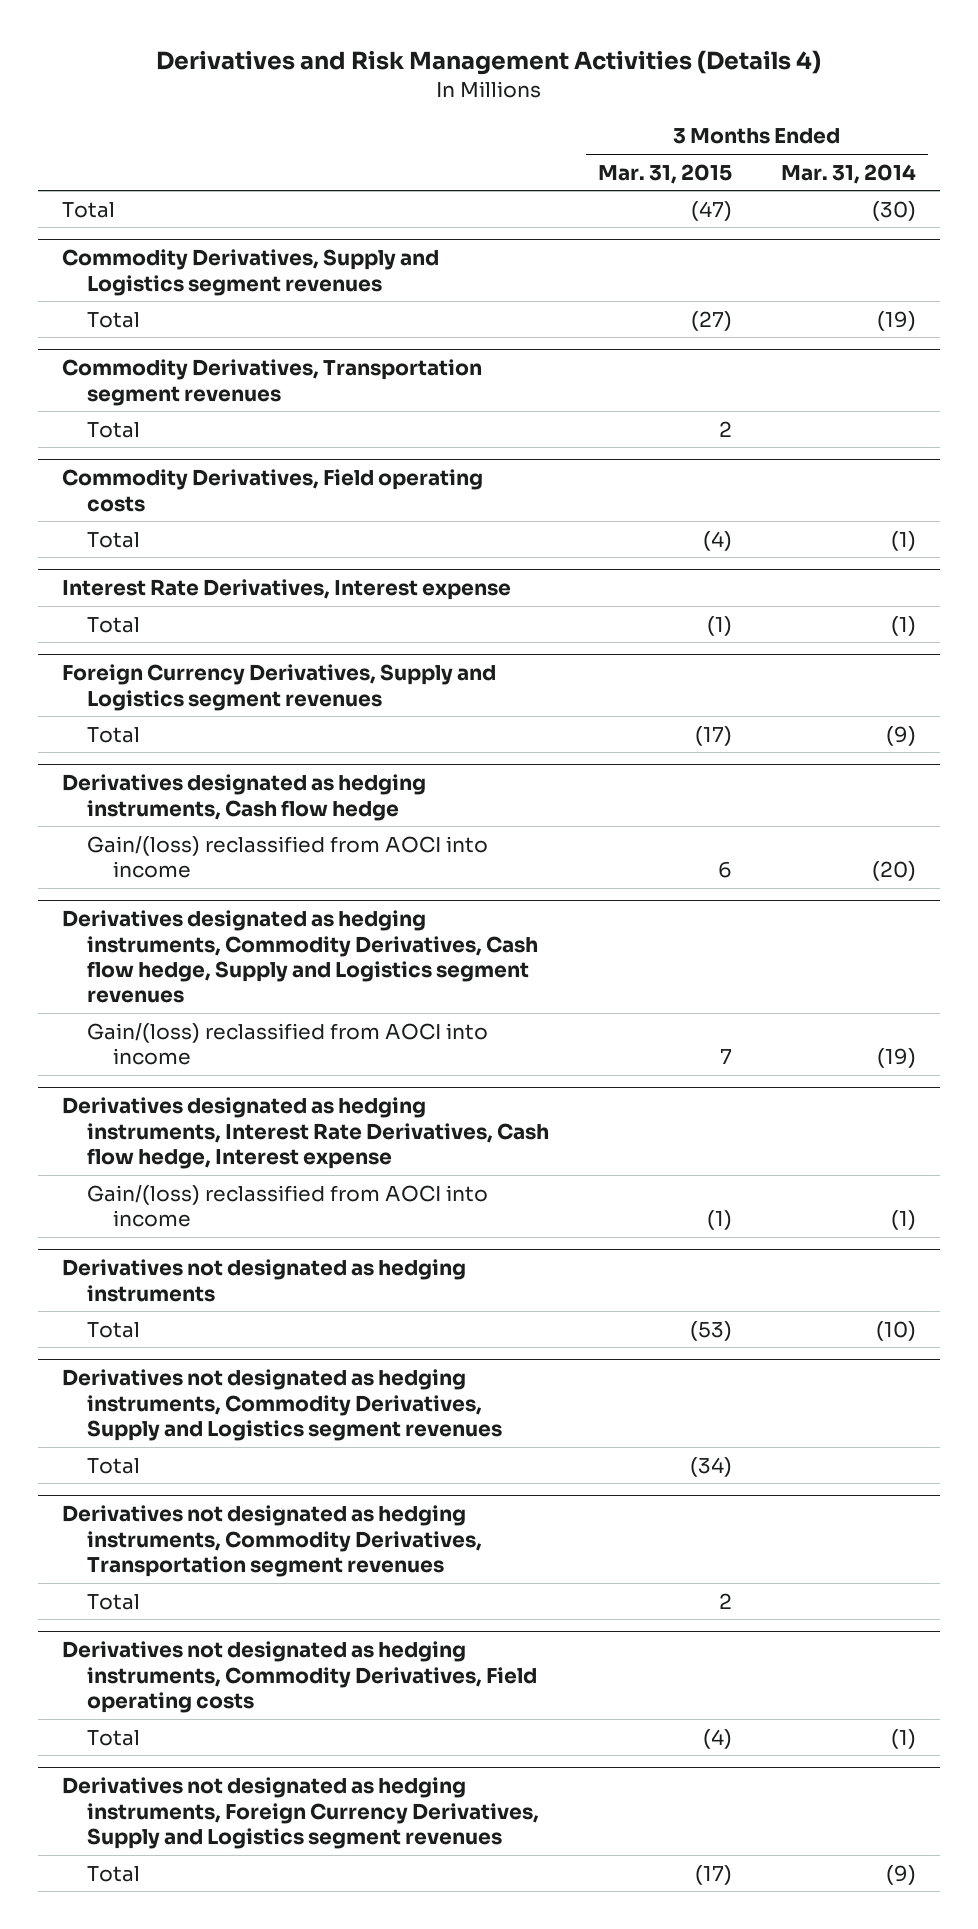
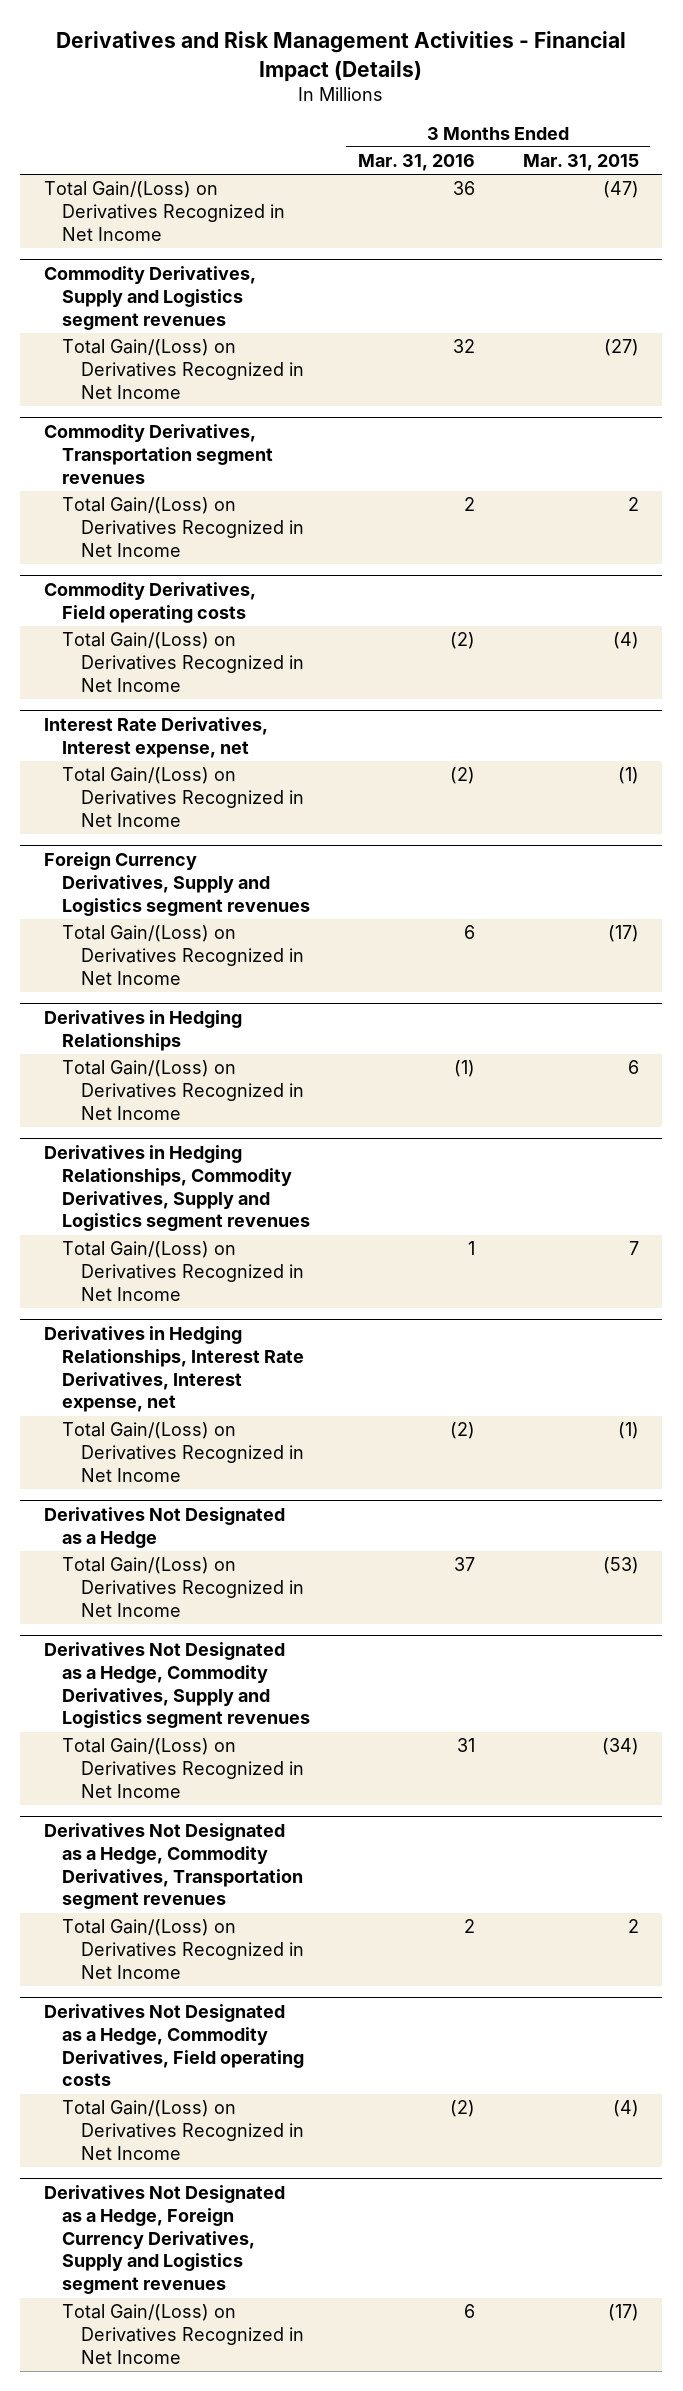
- Derivatives and Risk Management Activities (Details 4)
+ Derivatives and Risk Management Activities - Financial Impact (Details)
- | 3 Months Ended Mar. 31, 2015 | 3 Months Ended Mar. 31, 2014
+ | 3 Months Ended Mar. 31, 2016 | 3 Months Ended Mar. 31, 2015
- Total | (47) | (30)
+ Total Gain/(Loss) on Derivatives Recognized in Net Income | 36 | (47)
@ Commodity Derivatives, Supply and Logistics segment revenues
- Total | (27) | (19)
+ Total Gain/(Loss) on Derivatives Recognized in Net Income | 32 | (27)
@ Commodity Derivatives, Transportation segment revenues
- Total | 2 |
+ Total Gain/(Loss) on Derivatives Recognized in Net Income | 2 | 2
@ Commodity Derivatives, Field operating costs
- Total | (4) | (1)
- Interest Rate Derivatives, Interest expense
- Total | (1) | (1)
@ Commodity Derivatives, Field operating costs
+ Total Gain/(Loss) on Derivatives Recognized in Net Income | (2) | (4)
+ Interest Rate Derivatives, Interest expense, net
+ Total Gain/(Loss) on Derivatives Recognized in Net Income | (2) | (1)
@ Foreign Currency Derivatives, Supply and Logistics segment revenues
- Total | (17) | (9)
- Derivatives designated as hedging instruments, Cash flow hedge
- Gain/(loss) reclassified from AOCI into income | 6 | (20)
- Derivatives designated as hedging instruments, Commodity Derivatives, Cash flow hedge, Supply and Logistics segment revenues
- Gain/(loss) reclassified from AOCI into income | 7 | (19)
- Derivatives designated as hedging instruments, Interest Rate Derivatives, Cash flow hedge, Interest expense
- Gain/(loss) reclassified from AOCI into income | (1) | (1)
- Derivatives not designated as hedging instruments
- Total | (53) | (10)
- Derivatives not designated as hedging instruments, Commodity Derivatives, Supply and Logistics segment revenues
- Total | (34) |
- Derivatives not designated as hedging instruments, Commodity Derivatives, Transportation segment revenues
- Total | 2 |
- Derivatives not designated as hedging instruments, Commodity Derivatives, Field operating costs
- Total | (4) | (1)
- Derivatives not designated as hedging instruments, Foreign Currency Derivatives, Supply and Logistics segment revenues
- Total | (17) | (9)
@ Foreign Currency Derivatives, Supply and Logistics segment revenues
+ Total Gain/(Loss) on Derivatives Recognized in Net Income | 6 | (17)
+ Derivatives in Hedging Relationships
+ Total Gain/(Loss) on Derivatives Recognized in Net Income | (1) | 6
+ Derivatives in Hedging Relationships, Commodity Derivatives, Supply and Logistics segment revenues
+ Total Gain/(Loss) on Derivatives Recognized in Net Income | 1 | 7
+ Derivatives in Hedging Relationships, Interest Rate Derivatives, Interest expense, net
+ Total Gain/(Loss) on Derivatives Recognized in Net Income | (2) | (1)
+ Derivatives Not Designated as a Hedge
+ Total Gain/(Loss) on Derivatives Recognized in Net Income | 37 | (53)
+ Derivatives Not Designated as a Hedge, Commodity Derivatives, Supply and Logistics segment revenues
+ Total Gain/(Loss) on Derivatives Recognized in Net Income | 31 | (34)
+ Derivatives Not Designated as a Hedge, Commodity Derivatives, Transportation segment revenues
+ Total Gain/(Loss) on Derivatives Recognized in Net Income | 2 | 2
+ Derivatives Not Designated as a Hedge, Commodity Derivatives, Field operating costs
+ Total Gain/(Loss) on Derivatives Recognized in Net Income | (2) | (4)
+ Derivatives Not Designated as a Hedge, Foreign Currency Derivatives, Supply and Logistics segment revenues
+ Total Gain/(Loss) on Derivatives Recognized in Net Income | 6 | (17)

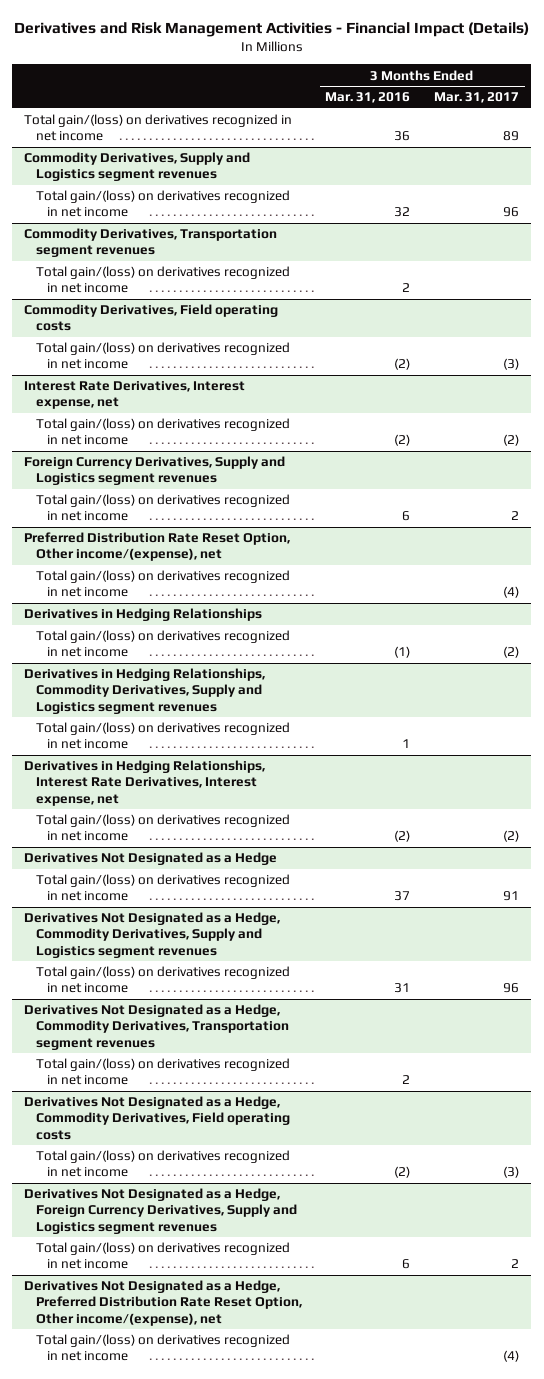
- | 3 Months Ended Mar. 31, 2016 | 3 Months Ended Mar. 31, 2015
+ | 3 Months Ended Mar. 31, 2016 | 3 Months Ended Mar. 31, 2017
- Total Gain/(Loss) on Derivatives Recognized in Net Income | 36 | (47)
+ Total gain/(loss) on derivatives recognized in net income | 36 | 89
@ Commodity Derivatives, Supply and Logistics segment revenues
- Total Gain/(Loss) on Derivatives Recognized in Net Income | 32 | (27)
+ Total gain/(loss) on derivatives recognized in net income | 32 | 96
@ Commodity Derivatives, Transportation segment revenues
- Total Gain/(Loss) on Derivatives Recognized in Net Income | 2 | 2
+ Total gain/(loss) on derivatives recognized in net income | 2 |
@ Commodity Derivatives, Field operating costs
- Total Gain/(Loss) on Derivatives Recognized in Net Income | (2) | (4)
+ Total gain/(loss) on derivatives recognized in net income | (2) | (3)
@ Interest Rate Derivatives, Interest expense, net
- Total Gain/(Loss) on Derivatives Recognized in Net Income | (2) | (1)
+ Total gain/(loss) on derivatives recognized in net income | (2) | (2)
@ Foreign Currency Derivatives, Supply and Logistics segment revenues
- Total Gain/(Loss) on Derivatives Recognized in Net Income | 6 | (17)
+ Total gain/(loss) on derivatives recognized in net income | 6 | 2
+ Preferred Distribution Rate Reset Option, Other income/(expense), net
+ Total gain/(loss) on derivatives recognized in net income | | (4)
@ Derivatives in Hedging Relationships
- Total Gain/(Loss) on Derivatives Recognized in Net Income | (1) | 6
+ Total gain/(loss) on derivatives recognized in net income | (1) | (2)
@ Derivatives in Hedging Relationships, Commodity Derivatives, Supply and Logistics segment revenues
- Total Gain/(Loss) on Derivatives Recognized in Net Income | 1 | 7
+ Total gain/(loss) on derivatives recognized in net income | 1 |
@ Derivatives in Hedging Relationships, Interest Rate Derivatives, Interest expense, net
- Total Gain/(Loss) on Derivatives Recognized in Net Income | (2) | (1)
+ Total gain/(loss) on derivatives recognized in net income | (2) | (2)
@ Derivatives Not Designated as a Hedge
- Total Gain/(Loss) on Derivatives Recognized in Net Income | 37 | (53)
+ Total gain/(loss) on derivatives recognized in net income | 37 | 91
@ Derivatives Not Designated as a Hedge, Commodity Derivatives, Supply and Logistics segment revenues
- Total Gain/(Loss) on Derivatives Recognized in Net Income | 31 | (34)
+ Total gain/(loss) on derivatives recognized in net income | 31 | 96
@ Derivatives Not Designated as a Hedge, Commodity Derivatives, Transportation segment revenues
- Total Gain/(Loss) on Derivatives Recognized in Net Income | 2 | 2
+ Total gain/(loss) on derivatives recognized in net income | 2 |
@ Derivatives Not Designated as a Hedge, Commodity Derivatives, Field operating costs
- Total Gain/(Loss) on Derivatives Recognized in Net Income | (2) | (4)
+ Total gain/(loss) on derivatives recognized in net income | (2) | (3)
@ Derivatives Not Designated as a Hedge, Foreign Currency Derivatives, Supply and Logistics segment revenues
- Total Gain/(Loss) on Derivatives Recognized in Net Income | 6 | (17)
+ Total gain/(loss) on derivatives recognized in net income | 6 | 2
+ Derivatives Not Designated as a Hedge, Preferred Distribution Rate Reset Option, Other income/(expense), net
+ Total gain/(loss) on derivatives recognized in net income | | (4)

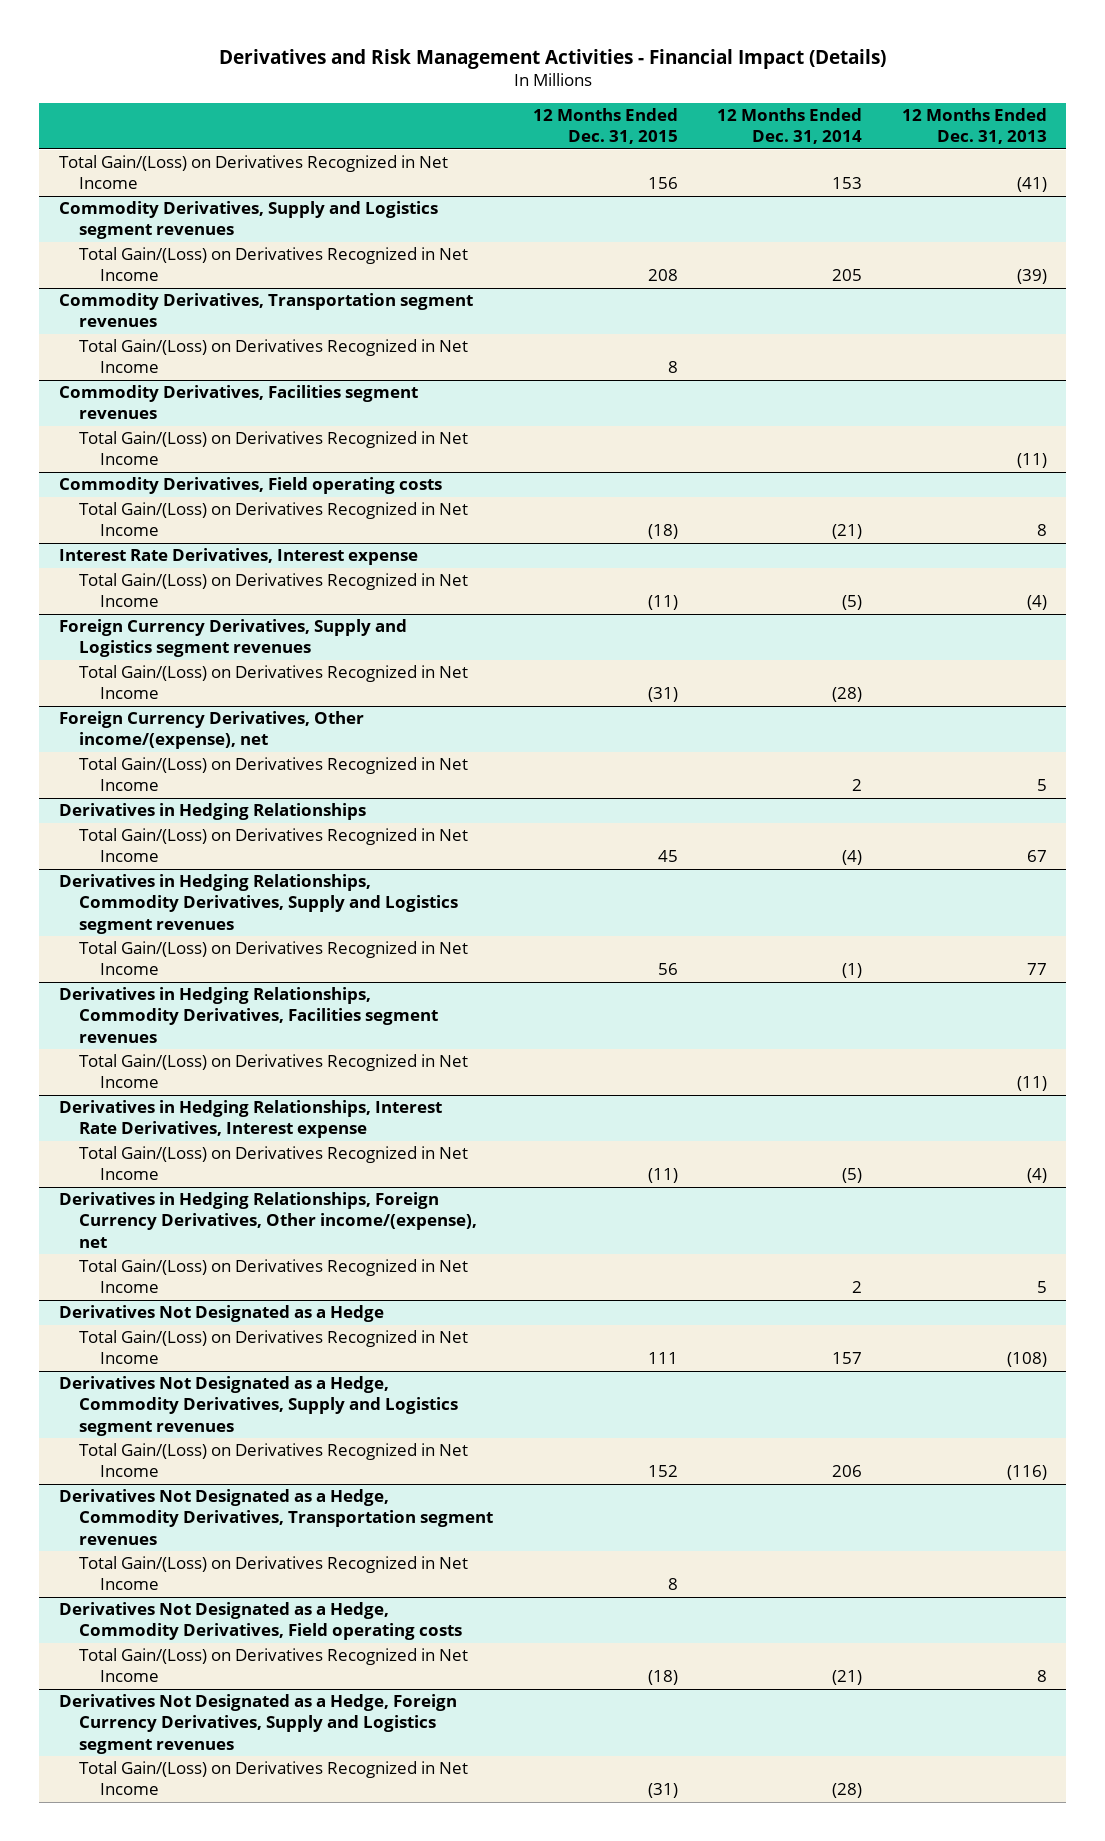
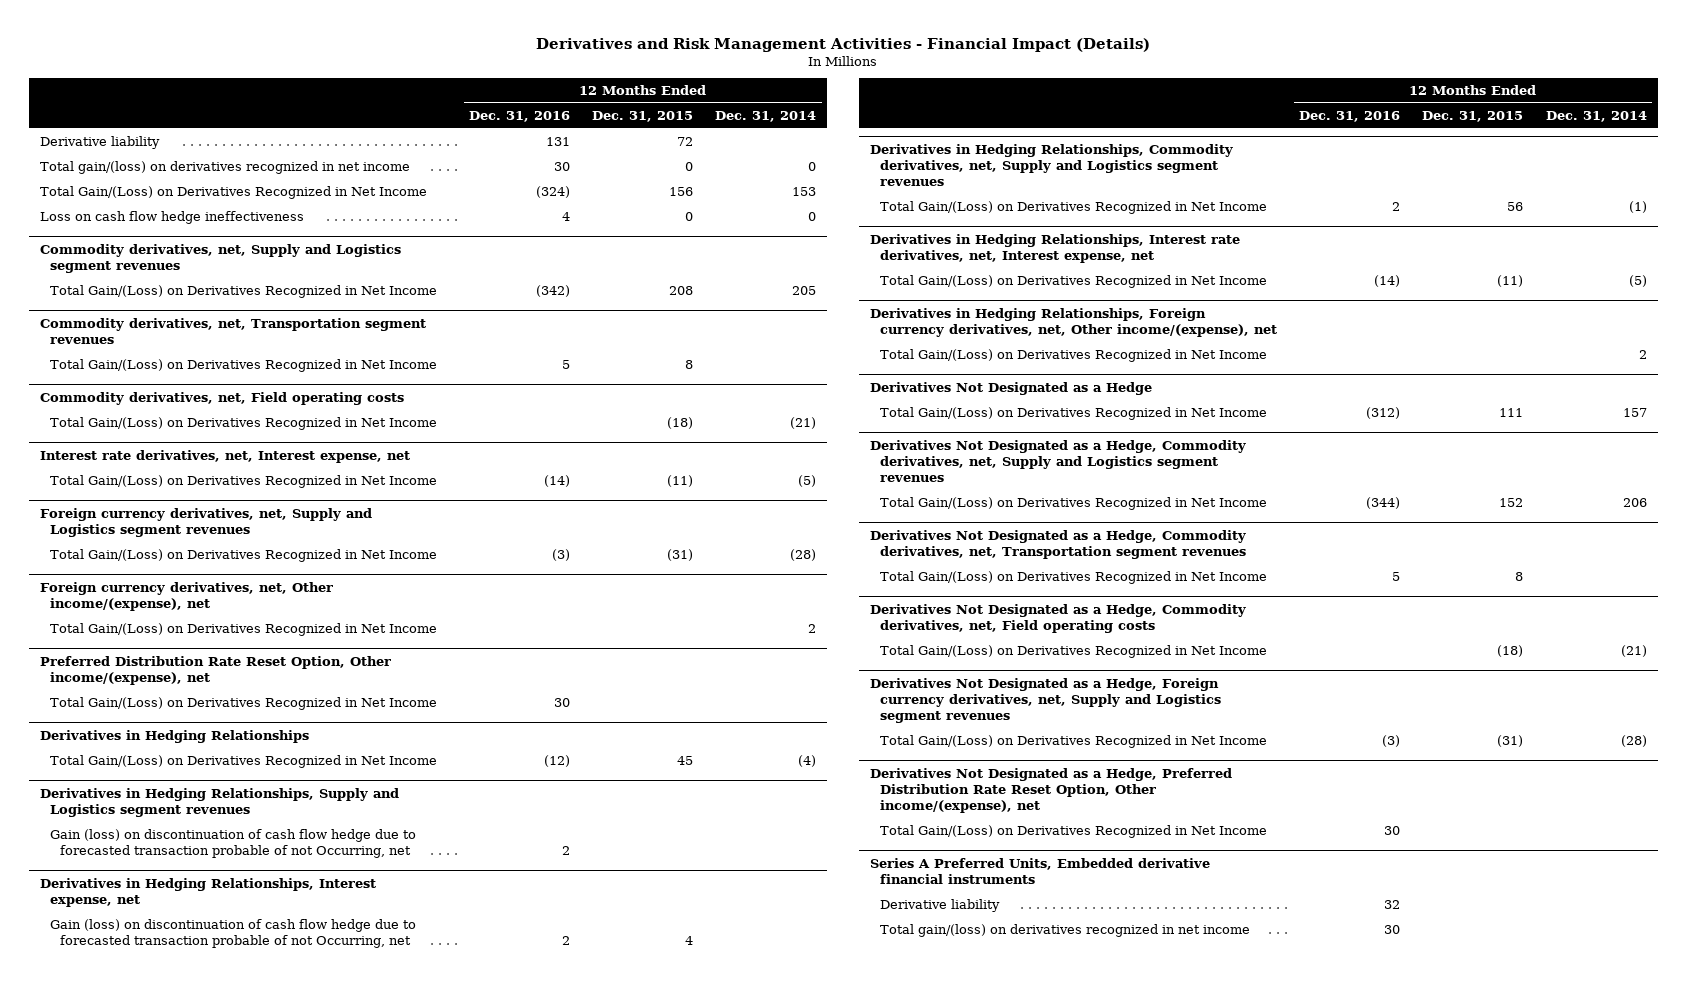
- | 12 Months Ended Dec. 31, 2015 | 12 Months Ended Dec. 31, 2014 | 12 Months Ended Dec. 31, 2013
+ | 12 Months Ended Dec. 31, 2016 | 12 Months Ended Dec. 31, 2015 | 12 Months Ended Dec. 31, 2014
+ Derivative liability | 131 | 72 |
+ Total gain/(loss) on derivatives recognized in net income | 30 | 0 | 0
- Commodity Derivatives, Supply and Logistics segment revenues
+ Loss on cash flow hedge ineffectiveness | 4 | 0 | 0
+ Commodity derivatives, net, Supply and Logistics segment revenues
- Commodity Derivatives, Transportation segment revenues
+ Commodity derivatives, net, Transportation segment revenues
- Commodity Derivatives, Facilities segment revenues
- Total Gain/(Loss) on Derivatives Recognized in Net Income | | | (11)
- Commodity Derivatives, Field operating costs
+ Commodity derivatives, net, Field operating costs
- Interest Rate Derivatives, Interest expense
+ Interest rate derivatives, net, Interest expense, net
- Foreign Currency Derivatives, Supply and Logistics segment revenues
+ Foreign currency derivatives, net, Supply and Logistics segment revenues
- Foreign Currency Derivatives, Other income/(expense), net
+ Foreign currency derivatives, net, Other income/(expense), net
+ Preferred Distribution Rate Reset Option, Other income/(expense), net
+ Total Gain/(Loss) on Derivatives Recognized in Net Income | 30 | |
- Derivatives in Hedging Relationships, Commodity Derivatives, Supply and Logistics segment revenues
+ Derivatives in Hedging Relationships, Supply and Logistics segment revenues
+ Gain (loss) on discontinuation of cash flow hedge due to forecasted transaction probable of not Occurring, net | 2 | |
+ Derivatives in Hedging Relationships, Interest expense, net
+ Gain (loss) on discontinuation of cash flow hedge due to forecasted transaction probable of not Occurring, net | 2 | 4 |
+ Derivatives in Hedging Relationships, Commodity derivatives, net, Supply and Logistics segment revenues
- Derivatives in Hedging Relationships, Commodity Derivatives, Facilities segment revenues
- Total Gain/(Loss) on Derivatives Recognized in Net Income | | | (11)
- Derivatives in Hedging Relationships, Interest Rate Derivatives, Interest expense
+ Derivatives in Hedging Relationships, Interest rate derivatives, net, Interest expense, net
- Derivatives in Hedging Relationships, Foreign Currency Derivatives, Other income/(expense), net
+ Derivatives in Hedging Relationships, Foreign currency derivatives, net, Other income/(expense), net
- Derivatives Not Designated as a Hedge, Commodity Derivatives, Supply and Logistics segment revenues
+ Derivatives Not Designated as a Hedge, Commodity derivatives, net, Supply and Logistics segment revenues
- Derivatives Not Designated as a Hedge, Commodity Derivatives, Transportation segment revenues
+ Derivatives Not Designated as a Hedge, Commodity derivatives, net, Transportation segment revenues
- Derivatives Not Designated as a Hedge, Commodity Derivatives, Field operating costs
+ Derivatives Not Designated as a Hedge, Commodity derivatives, net, Field operating costs
- Derivatives Not Designated as a Hedge, Foreign Currency Derivatives, Supply and Logistics segment revenues
+ Derivatives Not Designated as a Hedge, Foreign currency derivatives, net, Supply and Logistics segment revenues
+ Derivatives Not Designated as a Hedge, Preferred Distribution Rate Reset Option, Other income/(expense), net
+ Total Gain/(Loss) on Derivatives Recognized in Net Income | 30 | |
+ Series A Preferred Units, Embedded derivative financial instruments
+ Derivative liability | 32 | |
+ Total gain/(loss) on derivatives recognized in net income | 30 | |

